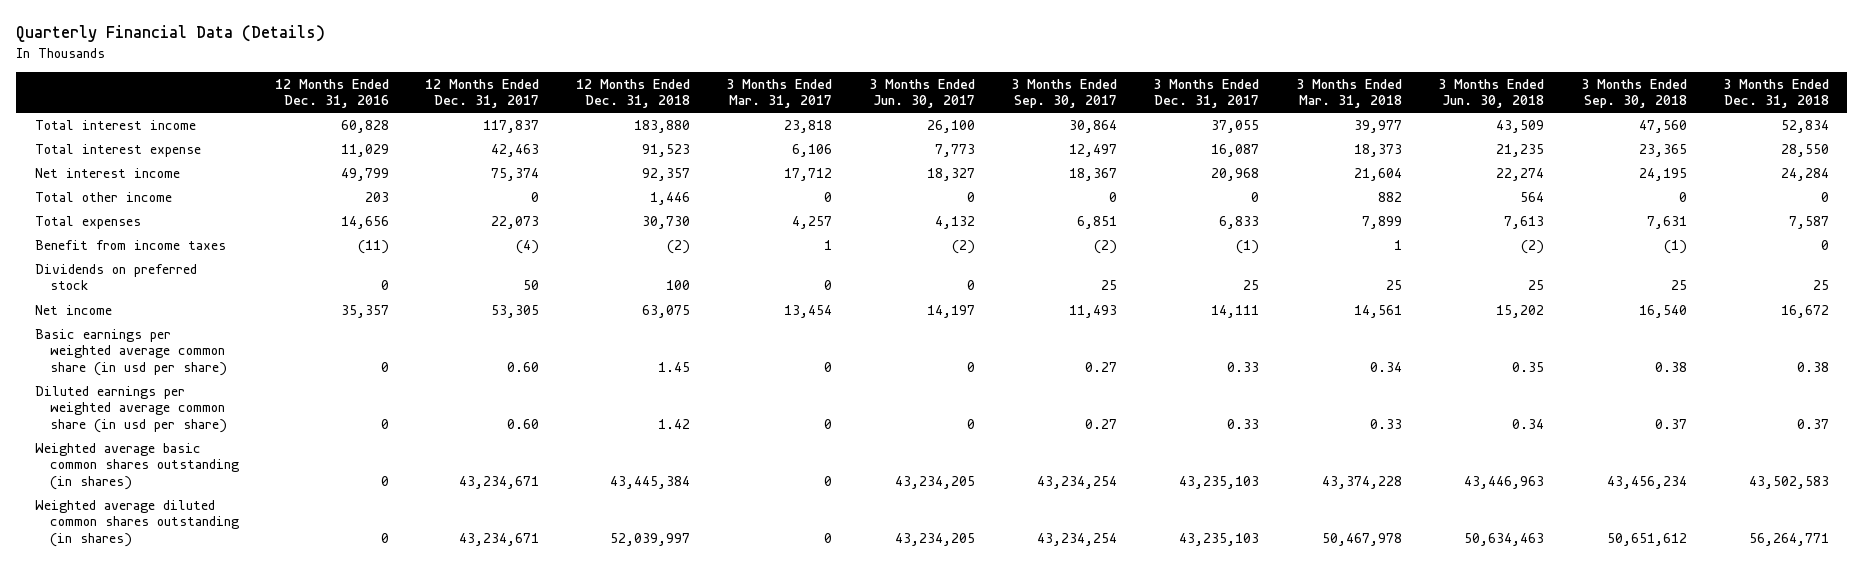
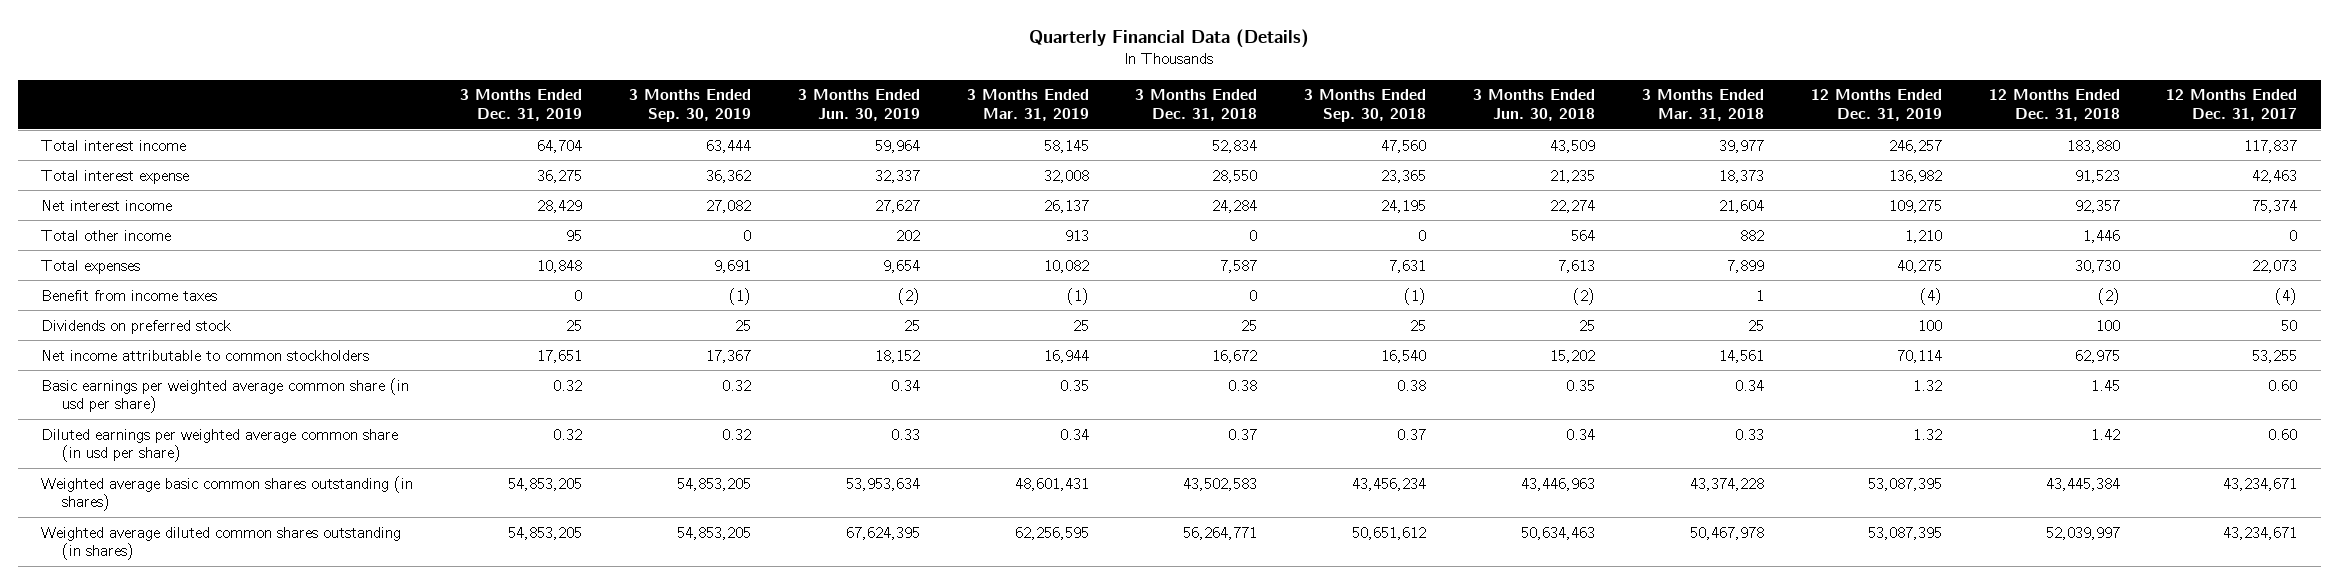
- | 12 Months Ended Dec. 31, 2016 | 12 Months Ended Dec. 31, 2017 | 12 Months Ended Dec. 31, 2018 | 3 Months Ended Mar. 31, 2017 | 3 Months Ended Jun. 30, 2017 | 3 Months Ended Sep. 30, 2017 | 3 Months Ended Dec. 31, 2017 | 3 Months Ended Mar. 31, 2018 | 3 Months Ended Jun. 30, 2018 | 3 Months Ended Sep. 30, 2018 | 3 Months Ended Dec. 31, 2018
+ | 3 Months Ended Dec. 31, 2019 | 3 Months Ended Sep. 30, 2019 | 3 Months Ended Jun. 30, 2019 | 3 Months Ended Mar. 31, 2019 | 3 Months Ended Dec. 31, 2018 | 3 Months Ended Sep. 30, 2018 | 3 Months Ended Jun. 30, 2018 | 3 Months Ended Mar. 31, 2018 | 12 Months Ended Dec. 31, 2019 | 12 Months Ended Dec. 31, 2018 | 12 Months Ended Dec. 31, 2017
- Net income | 35,357 | 53,305 | 63,075 | 13,454 | 14,197 | 11,493 | 14,111 | 14,561 | 15,202 | 16,540 | 16,672
+ Net income attributable to common stockholders | 17,651 | 17,367 | 18,152 | 16,944 | 16,672 | 16,540 | 15,202 | 14,561 | 70,114 | 62,975 | 53,255

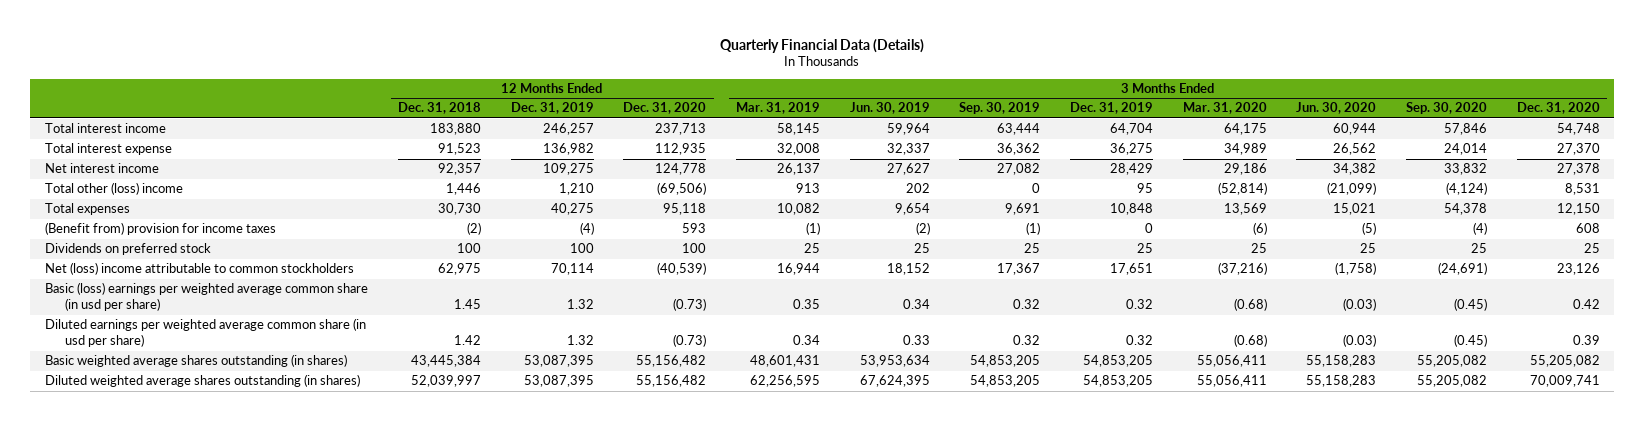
- | 3 Months Ended Dec. 31, 2019 | 3 Months Ended Sep. 30, 2019 | 3 Months Ended Jun. 30, 2019 | 3 Months Ended Mar. 31, 2019 | 3 Months Ended Dec. 31, 2018 | 3 Months Ended Sep. 30, 2018 | 3 Months Ended Jun. 30, 2018 | 3 Months Ended Mar. 31, 2018 | 12 Months Ended Dec. 31, 2019 | 12 Months Ended Dec. 31, 2018 | 12 Months Ended Dec. 31, 2017
+ | 12 Months Ended Dec. 31, 2018 | 12 Months Ended Dec. 31, 2019 | 12 Months Ended Dec. 31, 2020 | 3 Months Ended Mar. 31, 2019 | 3 Months Ended Jun. 30, 2019 | 3 Months Ended Sep. 30, 2019 | 3 Months Ended Dec. 31, 2019 | 3 Months Ended Mar. 31, 2020 | 3 Months Ended Jun. 30, 2020 | 3 Months Ended Sep. 30, 2020 | 3 Months Ended Dec. 31, 2020
- Total other income | 95 | 0 | 202 | 913 | 0 | 0 | 564 | 882 | 1,210 | 1,446 | 0
+ Total other (loss) income | 1,446 | 1,210 | (69,506) | 913 | 202 | 0 | 95 | (52,814) | (21,099) | (4,124) | 8,531
- Benefit from income taxes | 0 | (1) | (2) | (1) | 0 | (1) | (2) | 1 | (4) | (2) | (4)
+ (Benefit from) provision for income taxes | (2) | (4) | 593 | (1) | (2) | (1) | 0 | (6) | (5) | (4) | 608
- Net income attributable to common stockholders | 17,651 | 17,367 | 18,152 | 16,944 | 16,672 | 16,540 | 15,202 | 14,561 | 70,114 | 62,975 | 53,255
- Basic earnings per weighted average common share (in usd per share) | 0.32 | 0.32 | 0.34 | 0.35 | 0.38 | 0.38 | 0.35 | 0.34 | 1.32 | 1.45 | 0.60
+ Net (loss) income attributable to common stockholders | 62,975 | 70,114 | (40,539) | 16,944 | 18,152 | 17,367 | 17,651 | (37,216) | (1,758) | (24,691) | 23,126
+ Basic (loss) earnings per weighted average common share (in usd per share) | 1.45 | 1.32 | (0.73) | 0.35 | 0.34 | 0.32 | 0.32 | (0.68) | (0.03) | (0.45) | 0.42
- Weighted average basic common shares outstanding (in shares) | 54,853,205 | 54,853,205 | 53,953,634 | 48,601,431 | 43,502,583 | 43,456,234 | 43,446,963 | 43,374,228 | 53,087,395 | 43,445,384 | 43,234,671
- Weighted average diluted common shares outstanding (in shares) | 54,853,205 | 54,853,205 | 67,624,395 | 62,256,595 | 56,264,771 | 50,651,612 | 50,634,463 | 50,467,978 | 53,087,395 | 52,039,997 | 43,234,671
+ Basic weighted average shares outstanding (in shares) | 43,445,384 | 53,087,395 | 55,156,482 | 48,601,431 | 53,953,634 | 54,853,205 | 54,853,205 | 55,056,411 | 55,158,283 | 55,205,082 | 55,205,082
+ Diluted weighted average shares outstanding (in shares) | 52,039,997 | 53,087,395 | 55,156,482 | 62,256,595 | 67,624,395 | 54,853,205 | 54,853,205 | 55,056,411 | 55,158,283 | 55,205,082 | 70,009,741

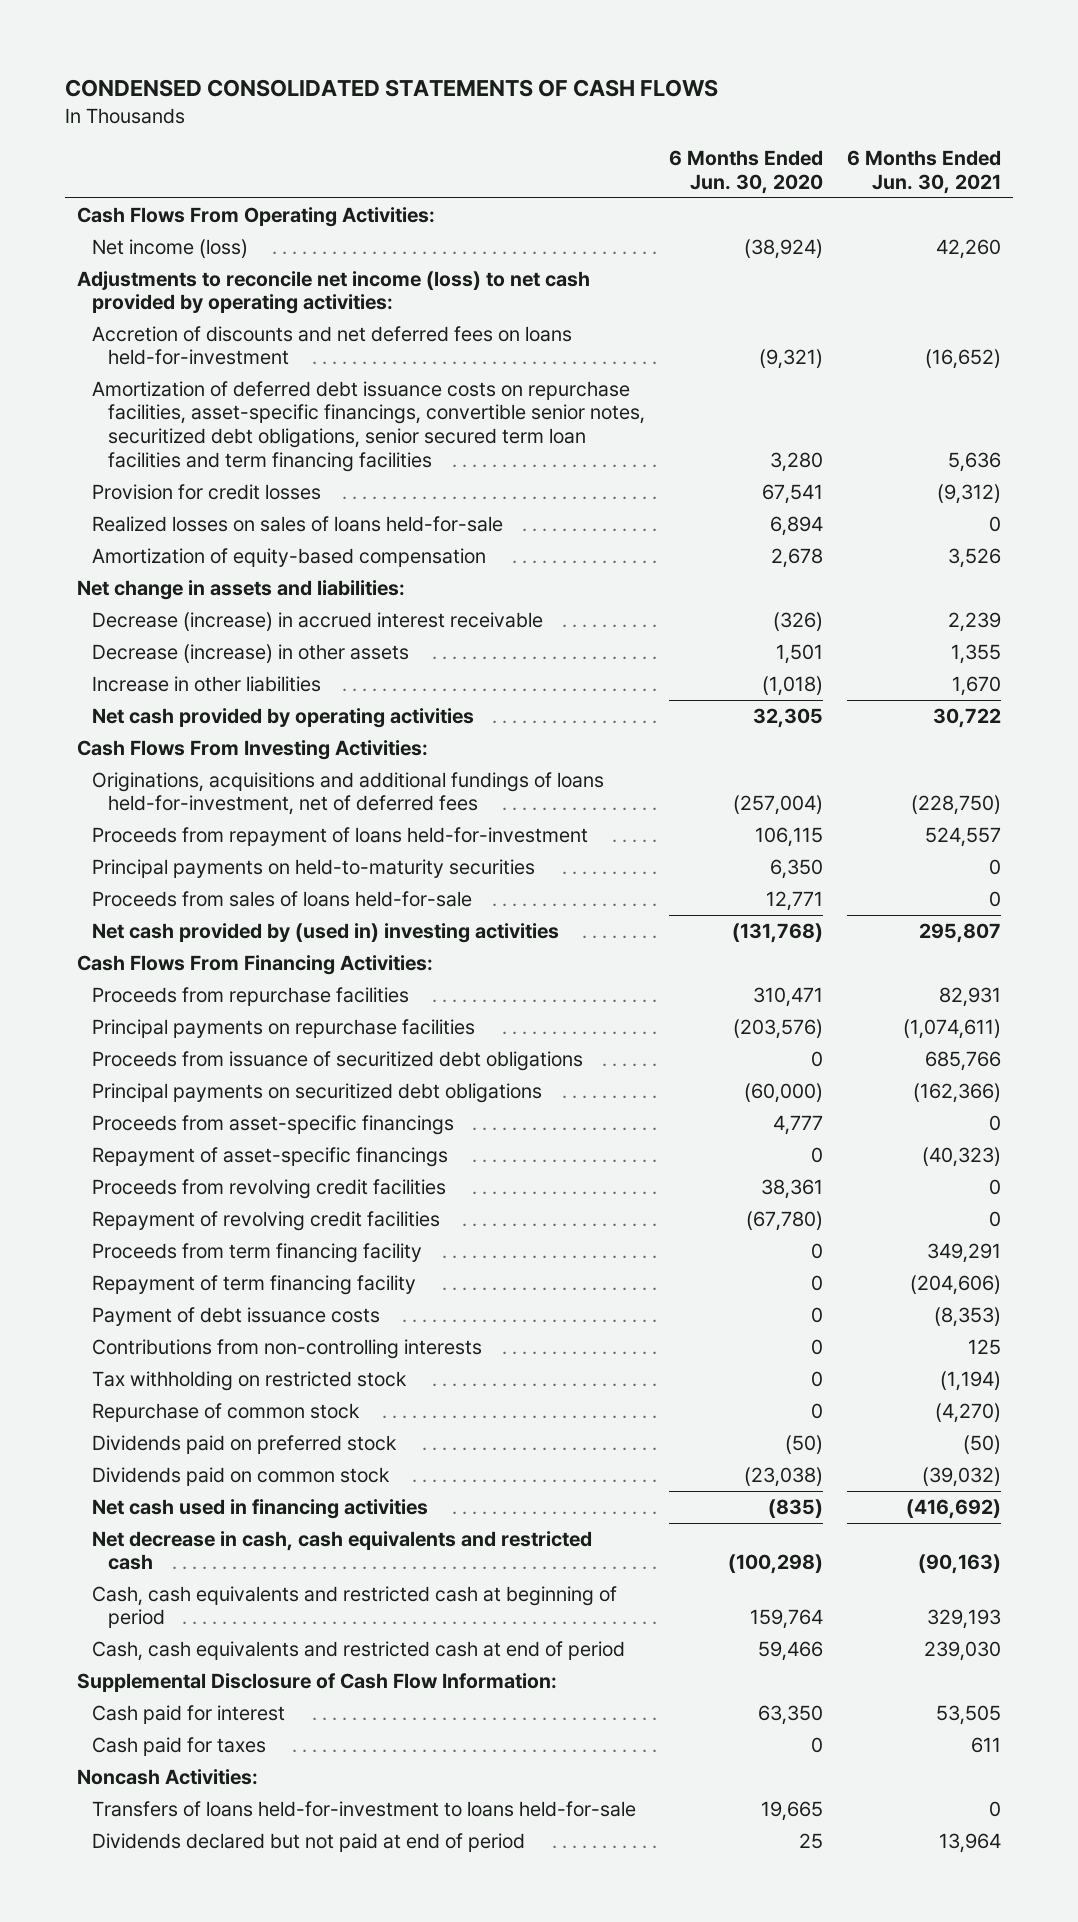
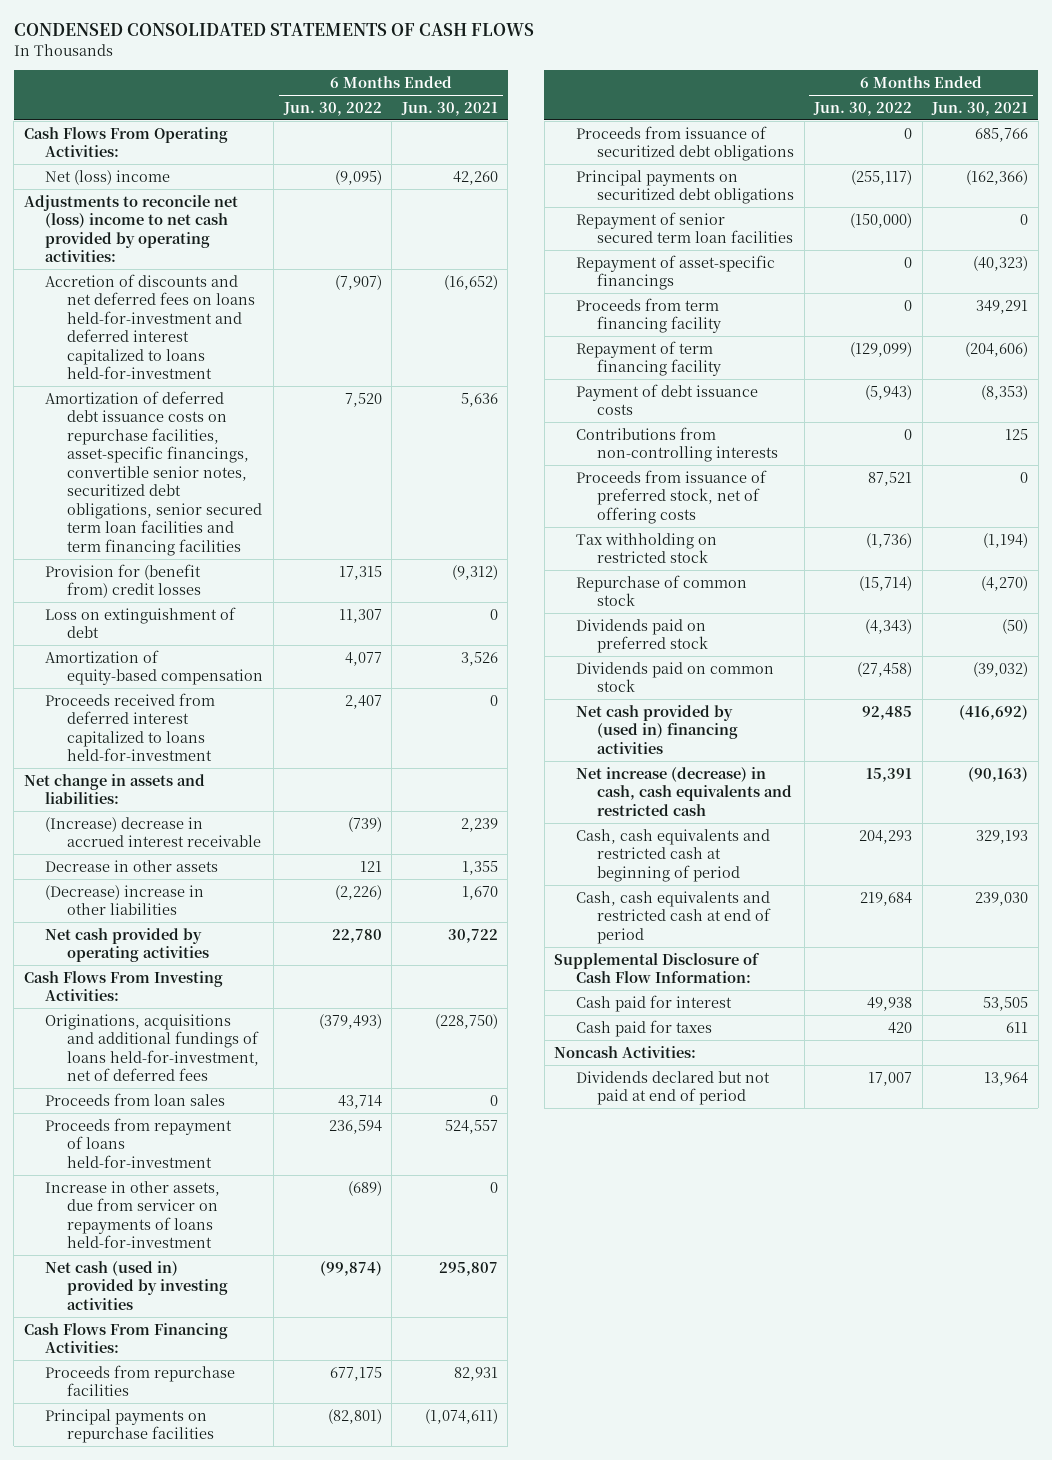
- | 6 Months Ended Jun. 30, 2020 | 6 Months Ended Jun. 30, 2021
+ | 6 Months Ended Jun. 30, 2022 | 6 Months Ended Jun. 30, 2021
- Net income (loss) | (38,924) | 42,260
- Adjustments to reconcile net income (loss) to net cash provided by operating activities:
- Accretion of discounts and net deferred fees on loans held-for-investment | (9,321) | (16,652)
+ Net (loss) income | (9,095) | 42,260
+ Adjustments to reconcile net (loss) income to net cash provided by operating activities:
+ Accretion of discounts and net deferred fees on loans held-for-investment and deferred interest capitalized to loans held-for-investment | (7,907) | (16,652)
- Provision for credit losses | 67,541 | (9,312)
- Realized losses on sales of loans held-for-sale | 6,894 | 0
+ Provision for (benefit from) credit losses | 17,315 | (9,312)
+ Loss on extinguishment of debt | 11,307 | 0
+ Proceeds received from deferred interest capitalized to loans held-for-investment | 2,407 | 0
- Decrease (increase) in accrued interest receivable | (326) | 2,239
- Decrease (increase) in other assets | 1,501 | 1,355
- Increase in other liabilities | (1,018) | 1,670
+ (Increase) decrease in accrued interest receivable | (739) | 2,239
+ Decrease in other assets | 121 | 1,355
+ (Decrease) increase in other liabilities | (2,226) | 1,670
+ Proceeds from loan sales | 43,714 | 0
- Principal payments on held-to-maturity securities | 6,350 | 0
- Proceeds from sales of loans held-for-sale | 12,771 | 0
- Net cash provided by (used in) investing activities | (131,768) | 295,807
+ Increase in other assets, due from servicer on repayments of loans held-for-investment | (689) | 0
+ Net cash (used in) provided by investing activities | (99,874) | 295,807
- Proceeds from asset-specific financings | 4,777 | 0
+ Repayment of senior secured term loan facilities | (150,000) | 0
- Proceeds from revolving credit facilities | 38,361 | 0
- Repayment of revolving credit facilities | (67,780) | 0
+ Proceeds from issuance of preferred stock, net of offering costs | 87,521 | 0
- Net cash used in financing activities | (835) | (416,692)
- Net decrease in cash, cash equivalents and restricted cash | (100,298) | (90,163)
+ Net cash provided by (used in) financing activities | 92,485 | (416,692)
+ Net increase (decrease) in cash, cash equivalents and restricted cash | 15,391 | (90,163)
- Transfers of loans held-for-investment to loans held-for-sale | 19,665 | 0

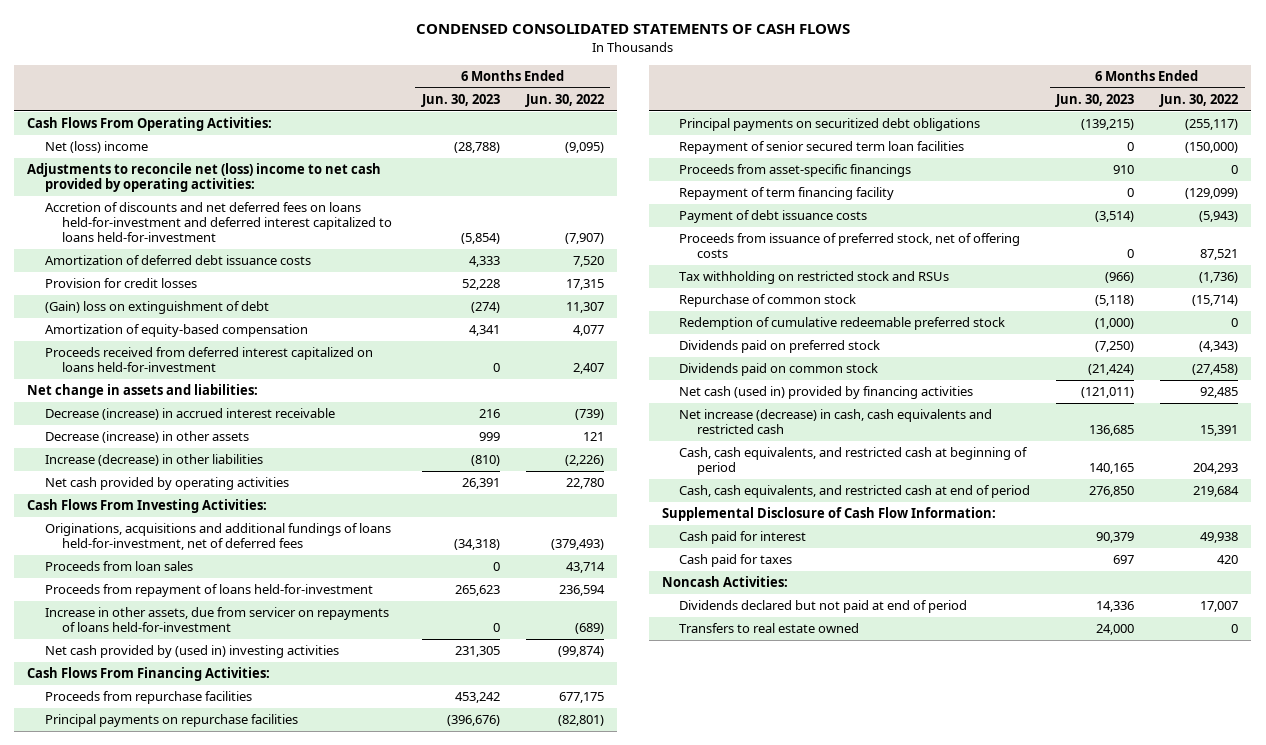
- | 6 Months Ended Jun. 30, 2022 | 6 Months Ended Jun. 30, 2021
+ | 6 Months Ended Jun. 30, 2023 | 6 Months Ended Jun. 30, 2022
- Amortization of deferred debt issuance costs on repurchase facilities, asset-specific financings, convertible senior notes, securitized debt obligations, senior secured term loan facilities and term financing facilities | 7,520 | 5,636
- Provision for (benefit from) credit losses | 17,315 | (9,312)
- Loss on extinguishment of debt | 11,307 | 0
+ Amortization of deferred debt issuance costs | 4,333 | 7,520
+ Provision for credit losses | 52,228 | 17,315
+ (Gain) loss on extinguishment of debt | (274) | 11,307
- Proceeds received from deferred interest capitalized to loans held-for-investment | 2,407 | 0
+ Proceeds received from deferred interest capitalized on loans held-for-investment | 0 | 2,407
- (Increase) decrease in accrued interest receivable | (739) | 2,239
- Decrease in other assets | 121 | 1,355
- (Decrease) increase in other liabilities | (2,226) | 1,670
+ Decrease (increase) in accrued interest receivable | 216 | (739)
+ Decrease (increase) in other assets | 999 | 121
+ Increase (decrease) in other liabilities | (810) | (2,226)
- Net cash (used in) provided by investing activities | (99,874) | 295,807
+ Net cash provided by (used in) investing activities | 231,305 | (99,874)
- Proceeds from issuance of securitized debt obligations | 0 | 685,766
- Repayment of asset-specific financings | 0 | (40,323)
- Proceeds from term financing facility | 0 | 349,291
+ Proceeds from asset-specific financings | 910 | 0
- Contributions from non-controlling interests | 0 | 125
- Tax withholding on restricted stock | (1,736) | (1,194)
+ Tax withholding on restricted stock and RSUs | (966) | (1,736)
+ Redemption of cumulative redeemable preferred stock | (1,000) | 0
- Net cash provided by (used in) financing activities | 92,485 | (416,692)
+ Net cash (used in) provided by financing activities | (121,011) | 92,485
- Cash, cash equivalents and restricted cash at beginning of period | 204,293 | 329,193
- Cash, cash equivalents and restricted cash at end of period | 219,684 | 239,030
+ Cash, cash equivalents, and restricted cash at beginning of period | 140,165 | 204,293
+ Cash, cash equivalents, and restricted cash at end of period | 276,850 | 219,684
+ Transfers to real estate owned | 24,000 | 0

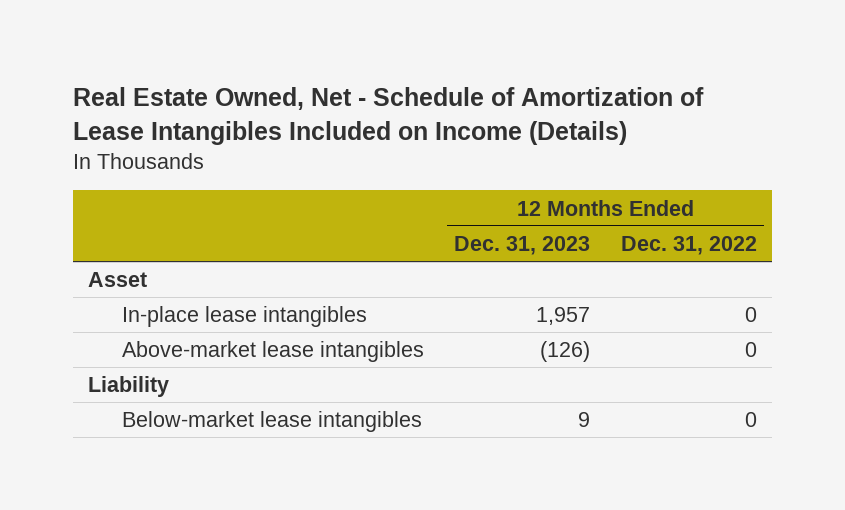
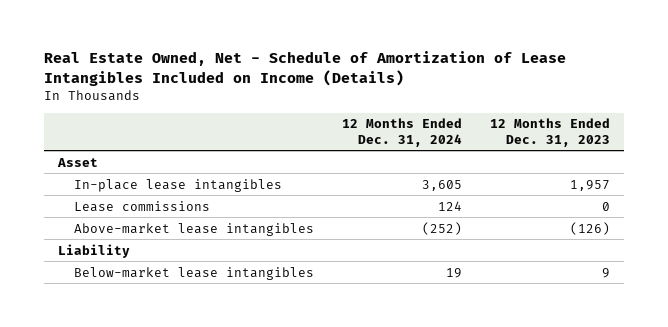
- | 12 Months Ended Dec. 31, 2023 | 12 Months Ended Dec. 31, 2022
+ | 12 Months Ended Dec. 31, 2024 | 12 Months Ended Dec. 31, 2023
+ Lease commissions | 124 | 0

